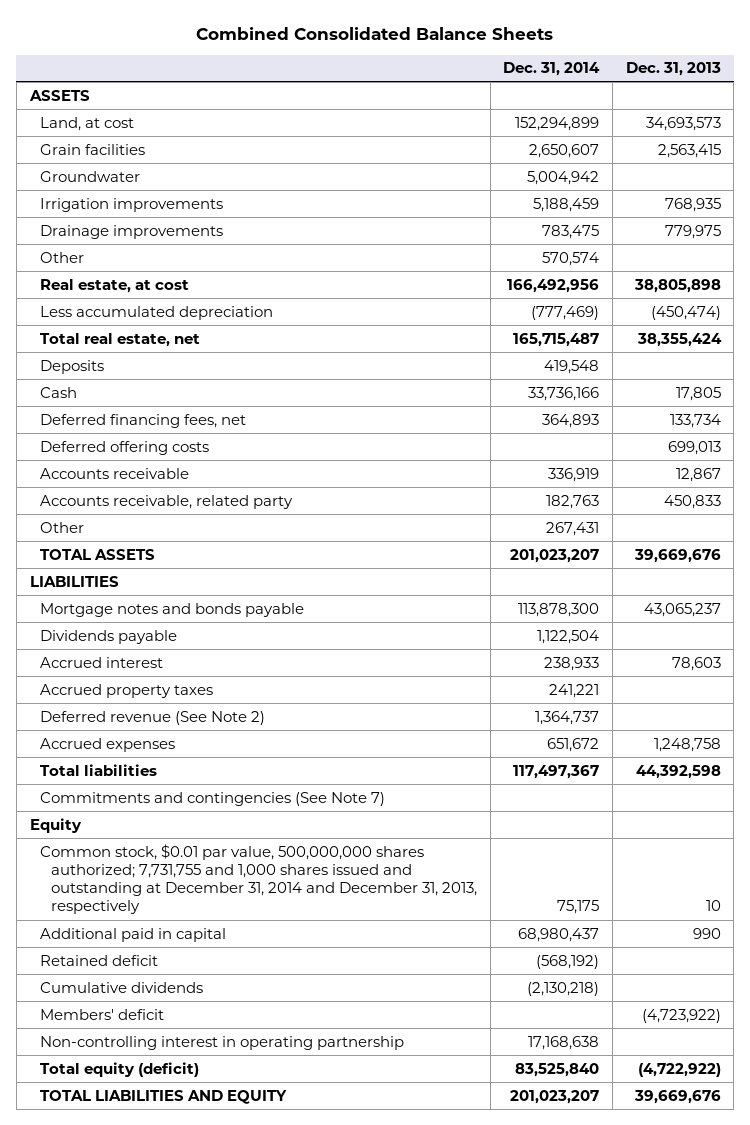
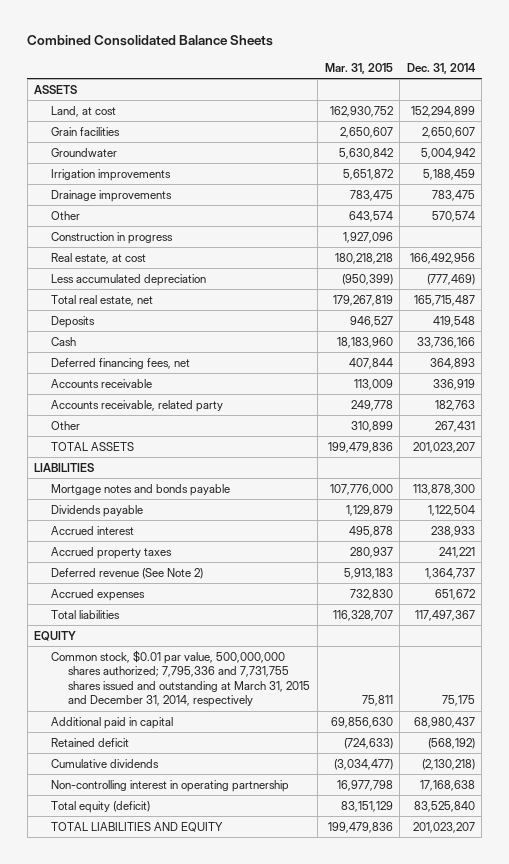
- | Dec. 31, 2014 | Dec. 31, 2013
+ | Mar. 31, 2015 | Dec. 31, 2014
+ Construction in progress | 1,927,096 |
- Deferred offering costs | | 699,013
- Commitments and contingencies (See Note 7)
- Equity
- Common stock, $0.01 par value, 500,000,000 shares authorized; 7,731,755 and 1,000 shares issued and outstanding at December 31, 2014 and December 31, 2013, respectively | 75,175 | 10
+ EQUITY
+ Common stock, $0.01 par value, 500,000,000 shares authorized; 7,795,336 and 7,731,755 shares issued and outstanding at March 31, 2015 and December 31, 2014, respectively | 75,811 | 75,175
- Members' deficit | | (4,723,922)

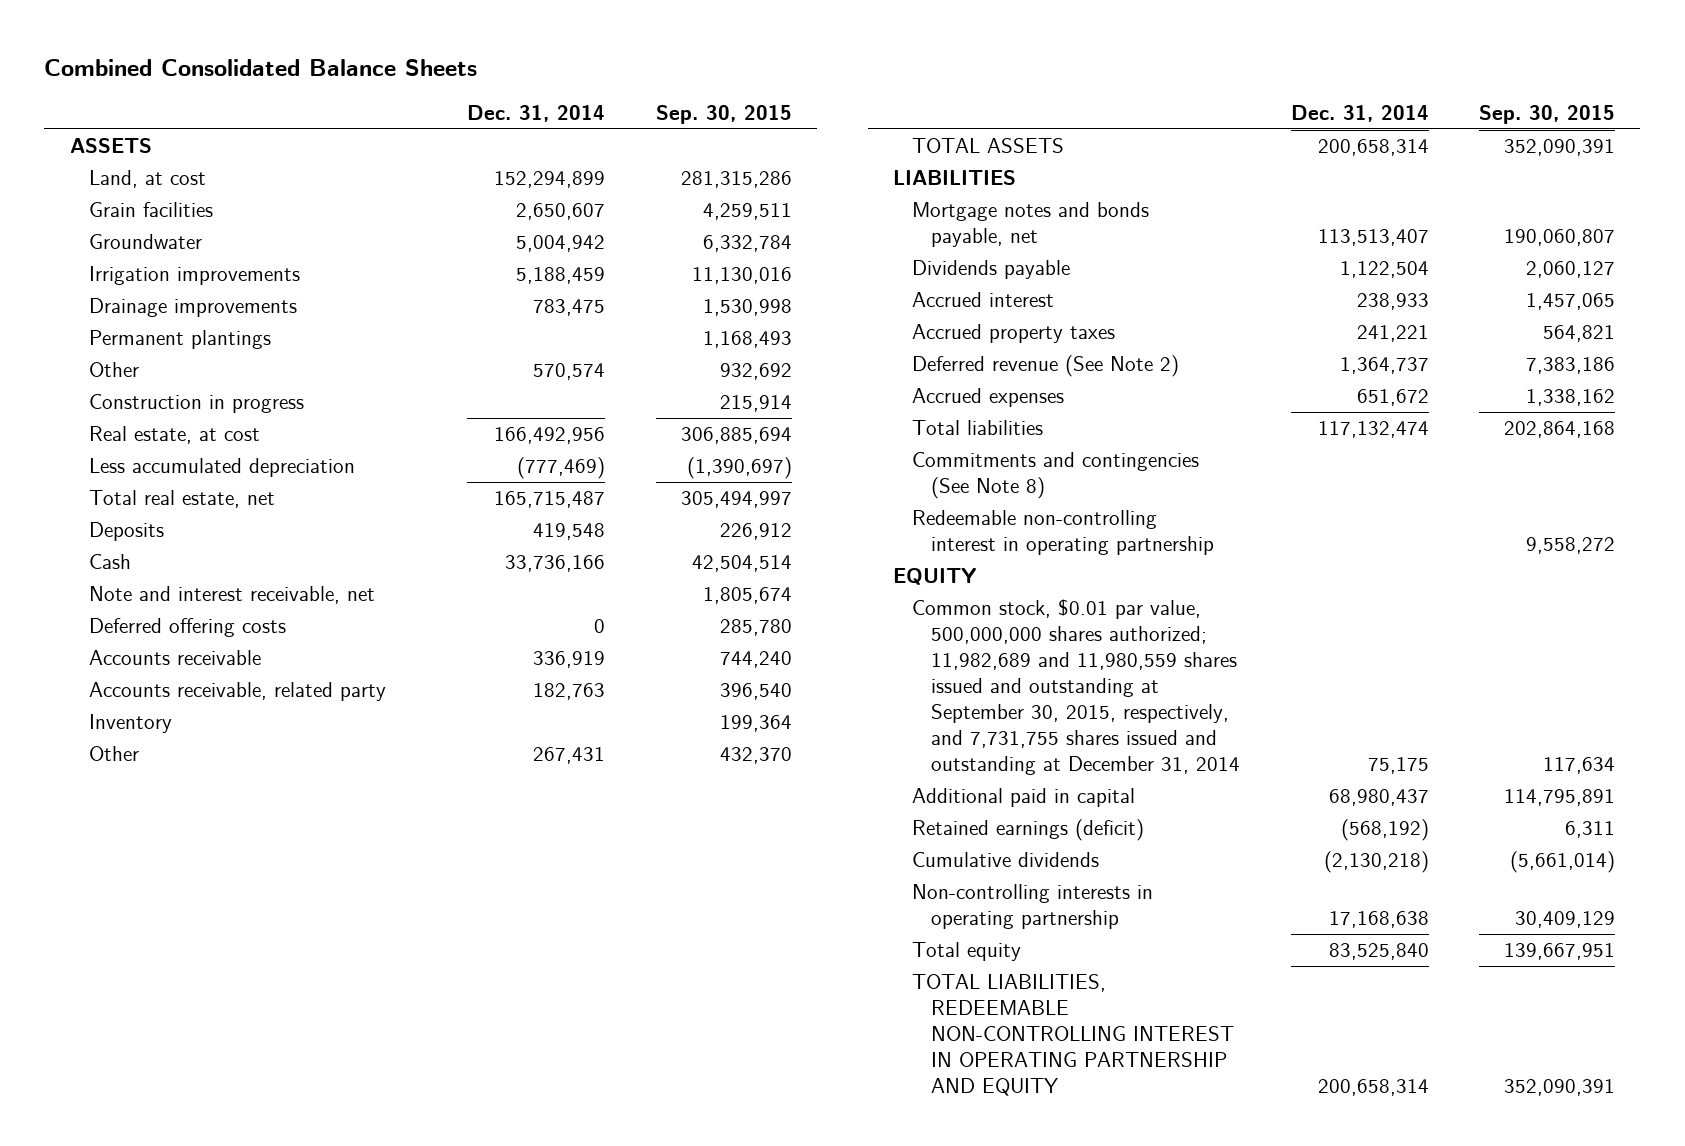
- | Mar. 31, 2015 | Dec. 31, 2014
+ | Dec. 31, 2014 | Sep. 30, 2015
+ Permanent plantings | | 1,168,493
- Deferred financing fees, net | 407,844 | 364,893
+ Note and interest receivable, net | | 1,805,674
+ Deferred offering costs | 0 | 285,780
+ Inventory | | 199,364
- TOTAL ASSETS | 199,479,836 | 201,023,207
+ TOTAL ASSETS | 200,658,314 | 352,090,391
- Mortgage notes and bonds payable | 107,776,000 | 113,878,300
+ Mortgage notes and bonds payable, net | 113,513,407 | 190,060,807
- Total liabilities | 116,328,707 | 117,497,367
+ Total liabilities | 117,132,474 | 202,864,168
+ Commitments and contingencies (See Note 8)
+ Redeemable non-controlling interest in operating partnership | | 9,558,272
- Common stock, $0.01 par value, 500,000,000 shares authorized; 7,795,336 and 7,731,755 shares issued and outstanding at March 31, 2015 and December 31, 2014, respectively | 75,811 | 75,175
+ Common stock, $0.01 par value, 500,000,000 shares authorized; 11,982,689 and 11,980,559 shares issued and outstanding at September 30, 2015, respectively, and 7,731,755 shares issued and outstanding at December 31, 2014 | 75,175 | 117,634
- Retained deficit | (724,633) | (568,192)
+ Retained earnings (deficit) | (568,192) | 6,311
- Non-controlling interest in operating partnership | 16,977,798 | 17,168,638
- Total equity (deficit) | 83,151,129 | 83,525,840
- TOTAL LIABILITIES AND EQUITY | 199,479,836 | 201,023,207
+ Non-controlling interests in operating partnership | 17,168,638 | 30,409,129
+ Total equity | 83,525,840 | 139,667,951
+ TOTAL LIABILITIES, REDEEMABLE NON-CONTROLLING INTEREST IN OPERATING PARTNERSHIP AND EQUITY | 200,658,314 | 352,090,391

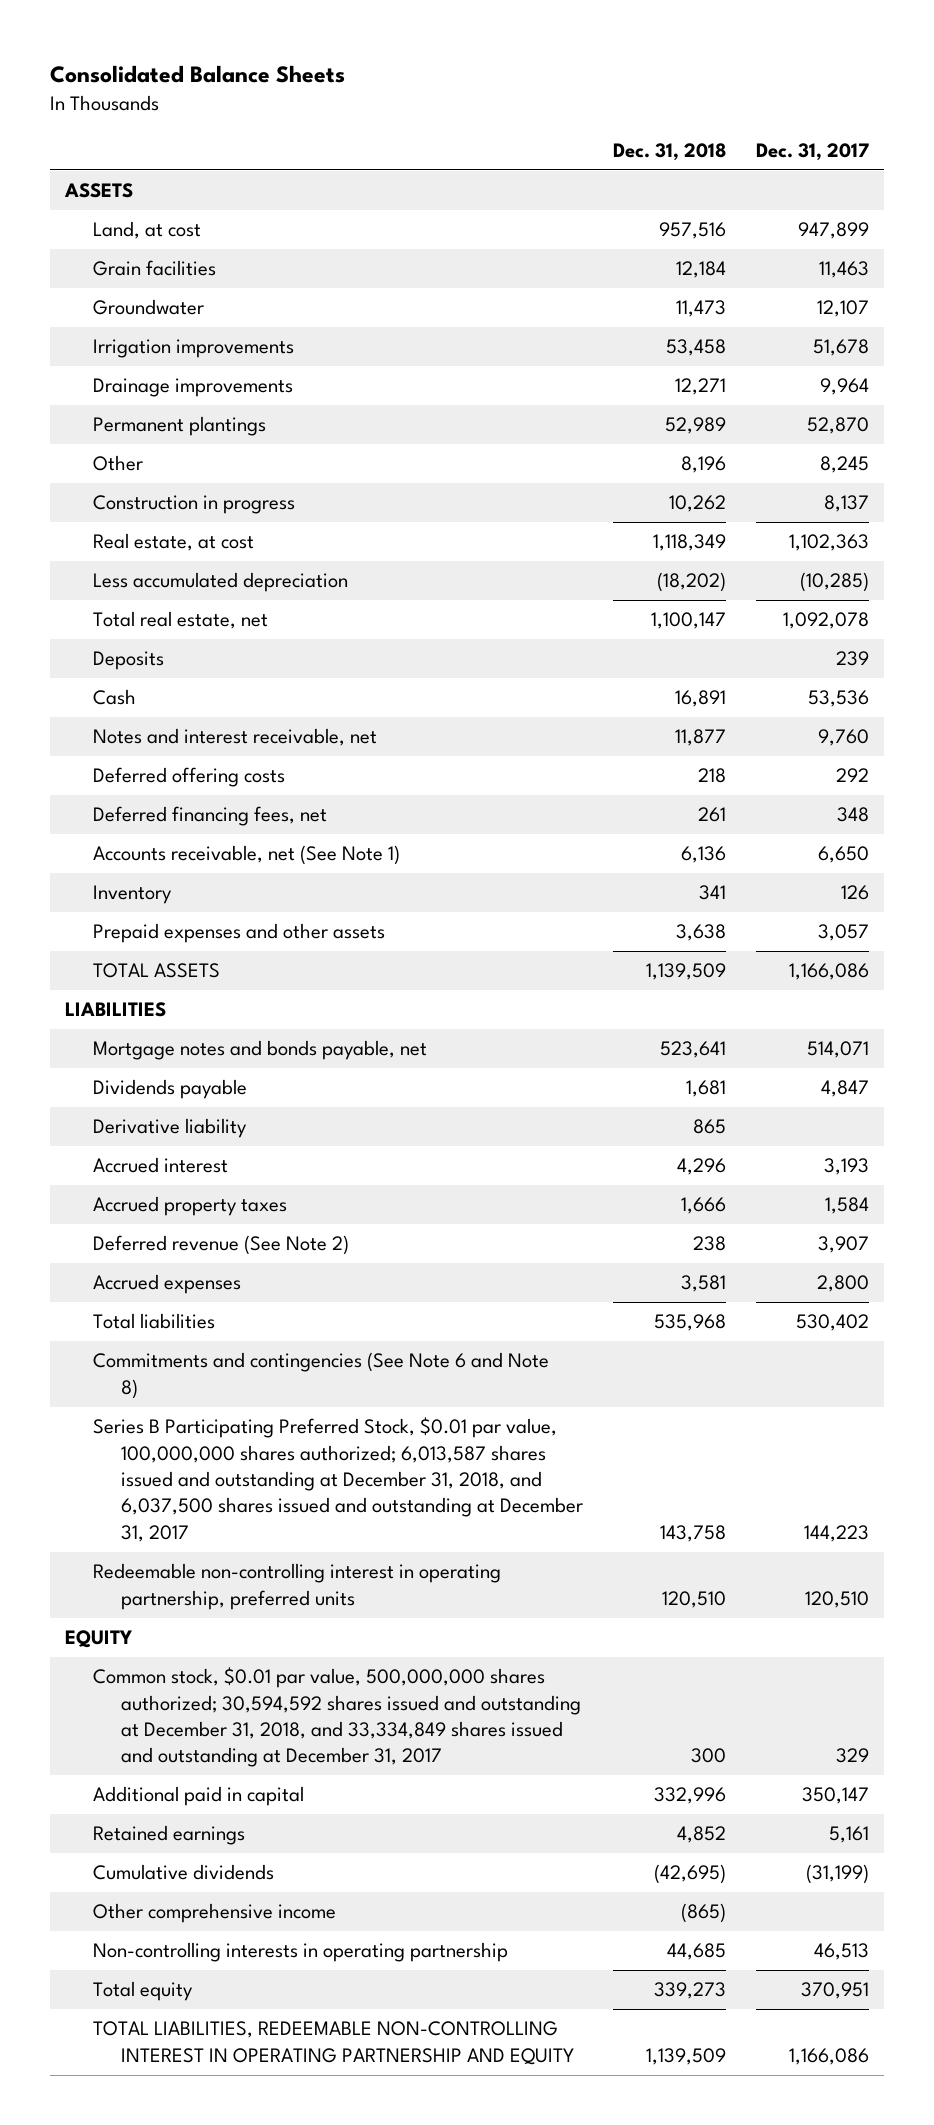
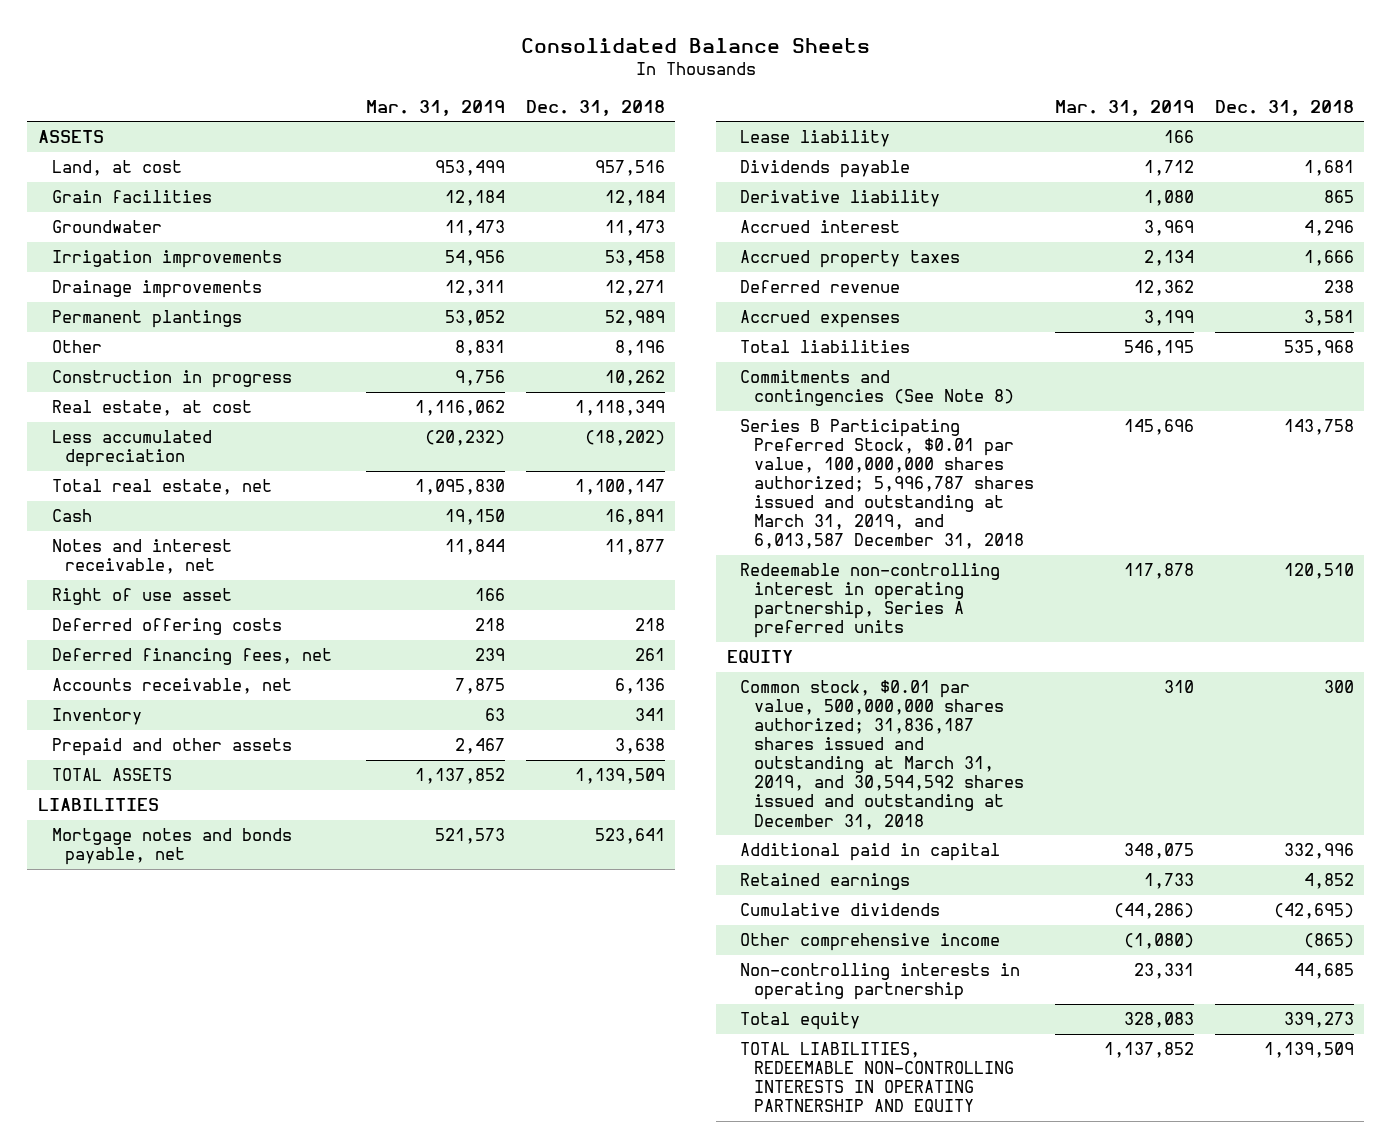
- | Dec. 31, 2018 | Dec. 31, 2017
+ | Mar. 31, 2019 | Dec. 31, 2018
- Deposits | | 239
+ Right of use asset | 166 |
- Accounts receivable, net (See Note 1) | 6,136 | 6,650
+ Accounts receivable, net | 7,875 | 6,136
- Prepaid expenses and other assets | 3,638 | 3,057
+ Prepaid and other assets | 2,467 | 3,638
+ Lease liability | 166 |
- Deferred revenue (See Note 2) | 238 | 3,907
+ Deferred revenue | 12,362 | 238
- Commitments and contingencies (See Note 6 and Note 8)
- Series B Participating Preferred Stock, $0.01 par value, 100,000,000 shares authorized; 6,013,587 shares issued and outstanding at December 31, 2018, and 6,037,500 shares issued and outstanding at December 31, 2017 | 143,758 | 144,223
- Redeemable non-controlling interest in operating partnership, preferred units | 120,510 | 120,510
+ Commitments and contingencies (See Note 8)
+ Series B Participating Preferred Stock, $0.01 par value, 100,000,000 shares authorized; 5,996,787 shares issued and outstanding at March 31, 2019, and 6,013,587 December 31, 2018 | 145,696 | 143,758
+ Redeemable non-controlling interest in operating partnership, Series A preferred units | 117,878 | 120,510
- Common stock, $0.01 par value, 500,000,000 shares authorized; 30,594,592 shares issued and outstanding at December 31, 2018, and 33,334,849 shares issued and outstanding at December 31, 2017 | 300 | 329
+ Common stock, $0.01 par value, 500,000,000 shares authorized; 31,836,187 shares issued and outstanding at March 31, 2019, and 30,594,592 shares issued and outstanding at December 31, 2018 | 310 | 300
- TOTAL LIABILITIES, REDEEMABLE NON-CONTROLLING INTEREST IN OPERATING PARTNERSHIP AND EQUITY | 1,139,509 | 1,166,086
+ TOTAL LIABILITIES, REDEEMABLE NON-CONTROLLING INTERESTS IN OPERATING PARTNERSHIP AND EQUITY | 1,137,852 | 1,139,509

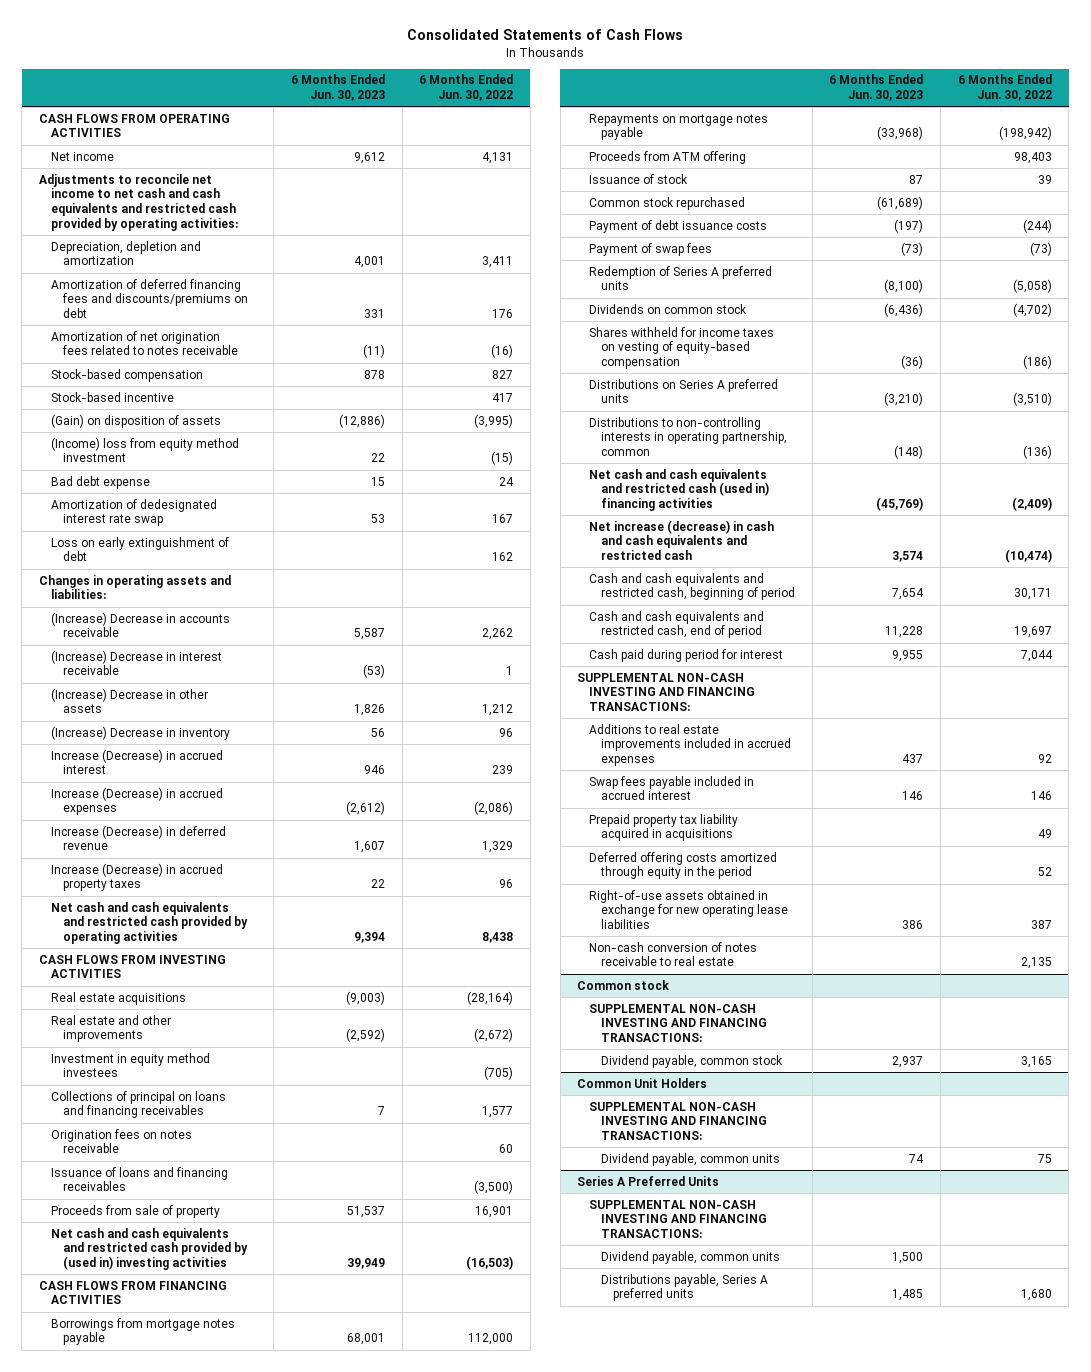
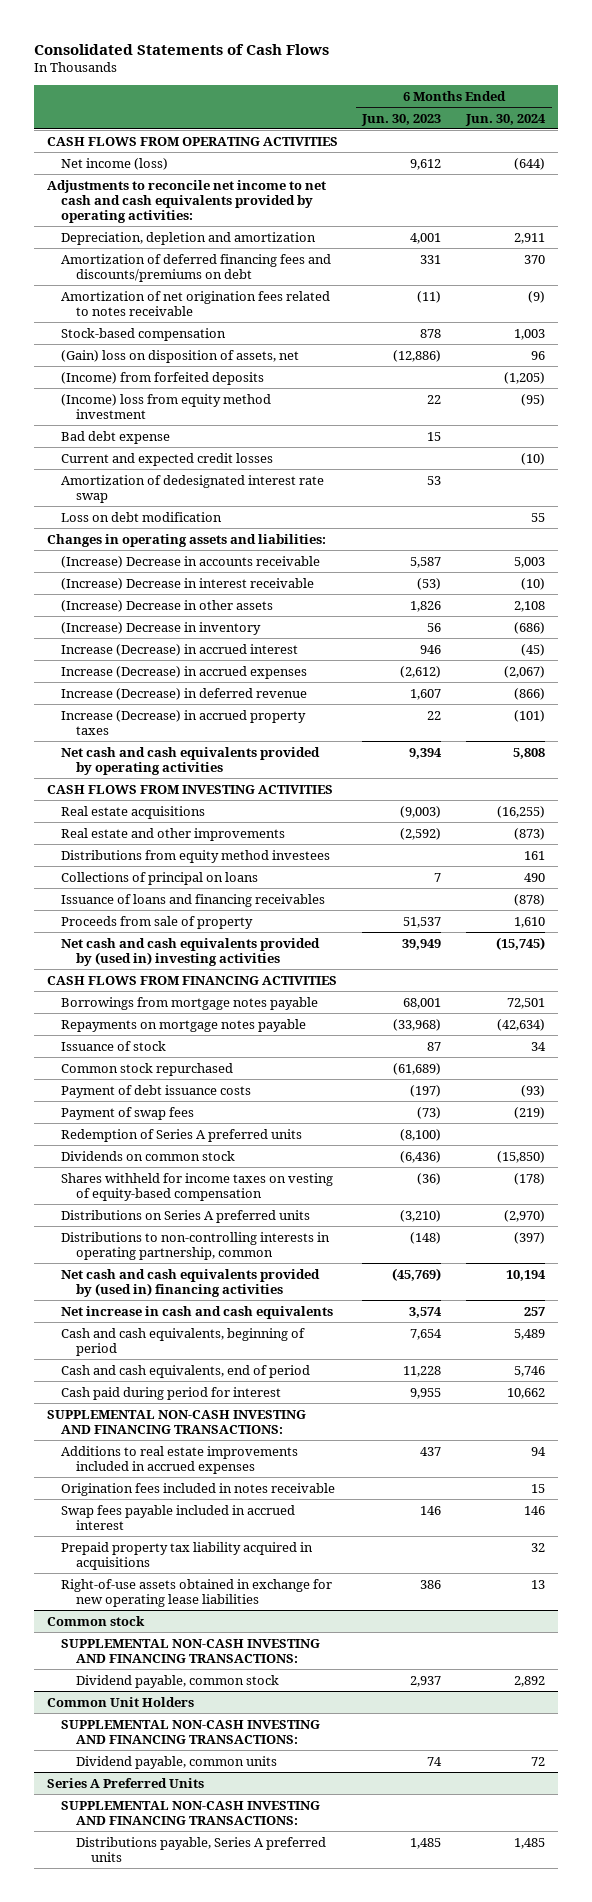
- | 6 Months Ended Jun. 30, 2023 | 6 Months Ended Jun. 30, 2022
+ | 6 Months Ended Jun. 30, 2023 | 6 Months Ended Jun. 30, 2024
- Net income | 9,612 | 4,131
- Adjustments to reconcile net income to net cash and cash equivalents and restricted cash provided by operating activities:
+ Net income (loss) | 9,612 | (644)
+ Adjustments to reconcile net income to net cash and cash equivalents provided by operating activities:
- Stock-based incentive | | 417
- (Gain) on disposition of assets | (12,886) | (3,995)
+ (Gain) loss on disposition of assets, net | (12,886) | 96
+ (Income) from forfeited deposits | | (1,205)
+ Current and expected credit losses | | (10)
- Loss on early extinguishment of debt | | 162
+ Loss on debt modification | | 55
- Net cash and cash equivalents and restricted cash provided by operating activities | 9,394 | 8,438
+ Net cash and cash equivalents provided by operating activities | 9,394 | 5,808
- Investment in equity method investees | | (705)
- Collections of principal on loans and financing receivables | 7 | 1,577
- Origination fees on notes receivable | | 60
+ Distributions from equity method investees | | 161
+ Collections of principal on loans | 7 | 490
- Net cash and cash equivalents and restricted cash provided by (used in) investing activities | 39,949 | (16,503)
+ Net cash and cash equivalents provided by (used in) investing activities | 39,949 | (15,745)
- Proceeds from ATM offering | | 98,403
- Net cash and cash equivalents and restricted cash (used in) financing activities | (45,769) | (2,409)
- Net increase (decrease) in cash and cash equivalents and restricted cash | 3,574 | (10,474)
- Cash and cash equivalents and restricted cash, beginning of period | 7,654 | 30,171
- Cash and cash equivalents and restricted cash, end of period | 11,228 | 19,697
+ Net cash and cash equivalents provided by (used in) financing activities | (45,769) | 10,194
+ Net increase in cash and cash equivalents | 3,574 | 257
+ Cash and cash equivalents, beginning of period | 7,654 | 5,489
+ Cash and cash equivalents, end of period | 11,228 | 5,746
+ Origination fees included in notes receivable | | 15
- Deferred offering costs amortized through equity in the period | | 52
- Non-cash conversion of notes receivable to real estate | | 2,135
@ Series A Preferred Units
- Dividend payable, common units | 1,500 |

